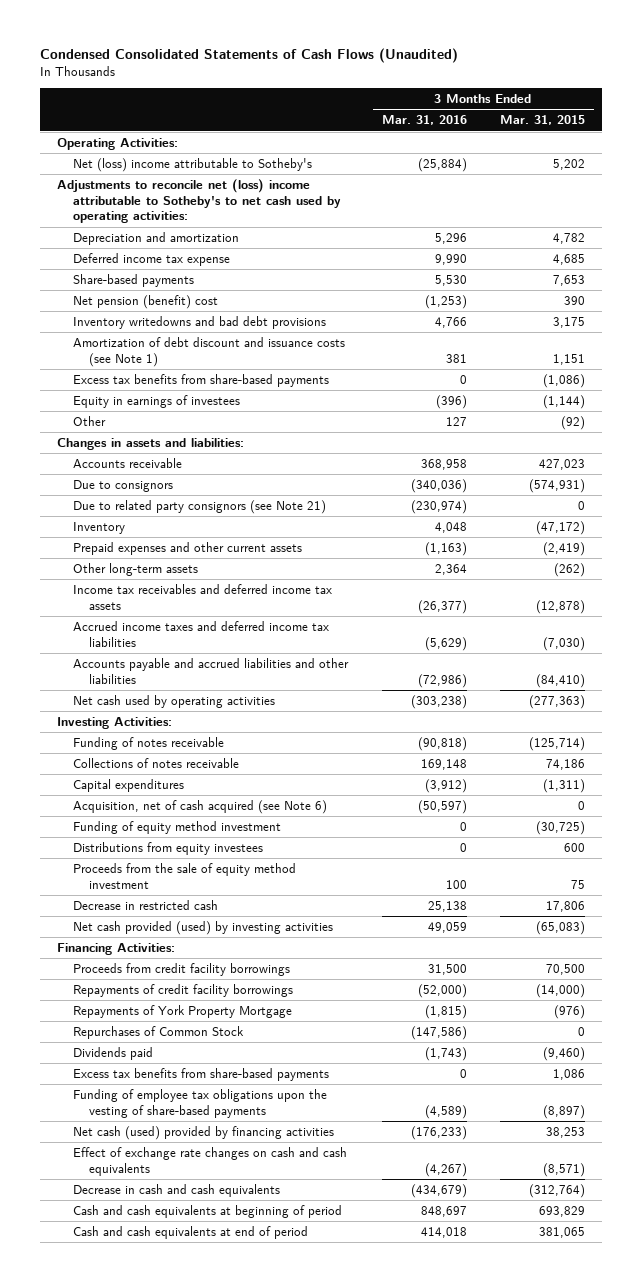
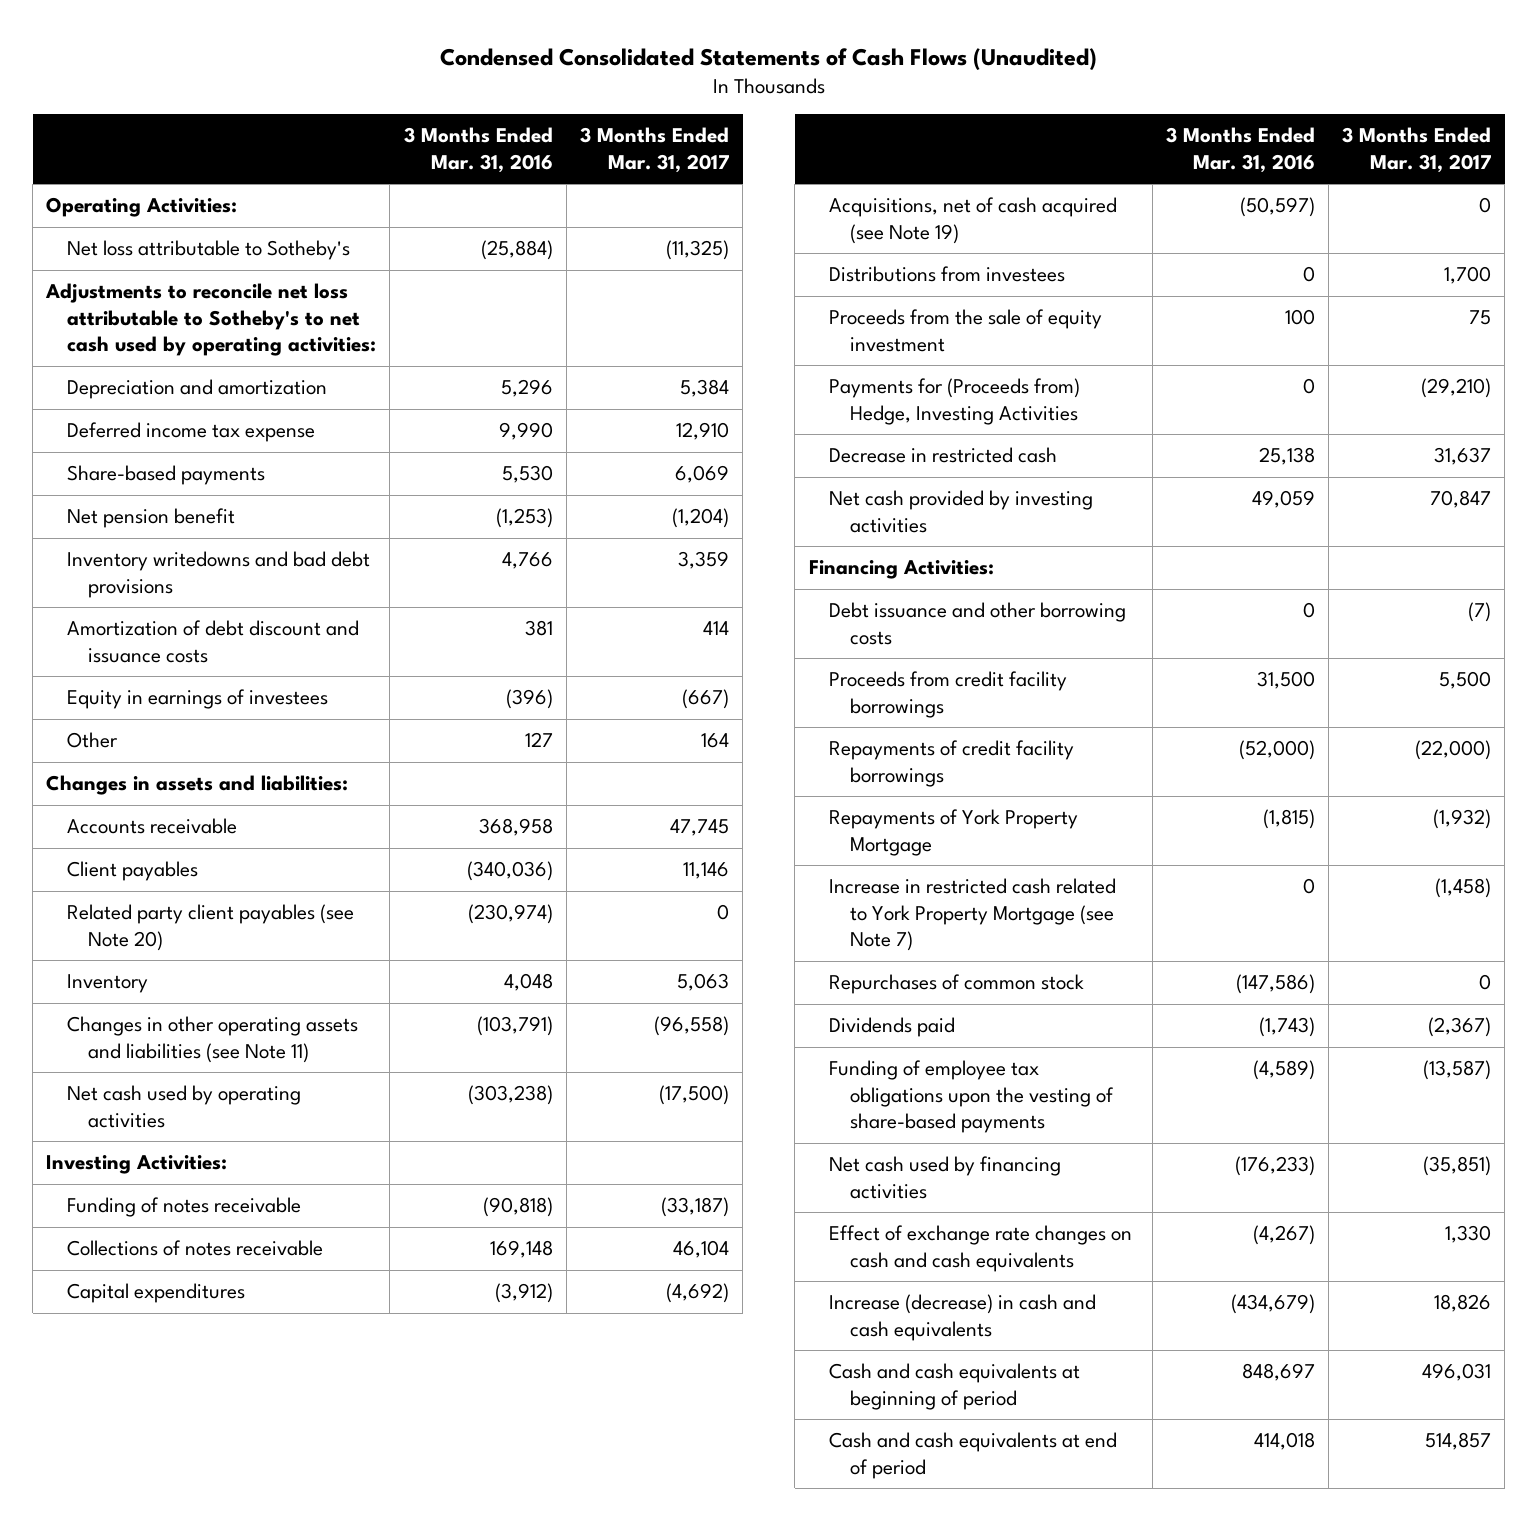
- | 3 Months Ended Mar. 31, 2016 | 3 Months Ended Mar. 31, 2015
+ | 3 Months Ended Mar. 31, 2016 | 3 Months Ended Mar. 31, 2017
- Net (loss) income attributable to Sotheby's | (25,884) | 5,202
- Adjustments to reconcile net (loss) income attributable to Sotheby's to net cash used by operating activities:
+ Net loss attributable to Sotheby's | (25,884) | (11,325)
+ Adjustments to reconcile net loss attributable to Sotheby's to net cash used by operating activities:
- Net pension (benefit) cost | (1,253) | 390
+ Net pension benefit | (1,253) | (1,204)
- Amortization of debt discount and issuance costs (see Note 1) | 381 | 1,151
- Excess tax benefits from share-based payments | 0 | (1,086)
+ Amortization of debt discount and issuance costs | 381 | 414
- Due to consignors | (340,036) | (574,931)
- Due to related party consignors (see Note 21) | (230,974) | 0
+ Client payables | (340,036) | 11,146
+ Related party client payables (see Note 20) | (230,974) | 0
- Prepaid expenses and other current assets | (1,163) | (2,419)
- Other long-term assets | 2,364 | (262)
- Income tax receivables and deferred income tax assets | (26,377) | (12,878)
- Accrued income taxes and deferred income tax liabilities | (5,629) | (7,030)
- Accounts payable and accrued liabilities and other liabilities | (72,986) | (84,410)
+ Changes in other operating assets and liabilities (see Note 11) | (103,791) | (96,558)
- Acquisition, net of cash acquired (see Note 6) | (50,597) | 0
- Funding of equity method investment | 0 | (30,725)
- Distributions from equity investees | 0 | 600
- Proceeds from the sale of equity method investment | 100 | 75
+ Acquisitions, net of cash acquired (see Note 19) | (50,597) | 0
+ Distributions from investees | 0 | 1,700
+ Proceeds from the sale of equity investment | 100 | 75
+ Payments for (Proceeds from) Hedge, Investing Activities | 0 | (29,210)
- Net cash provided (used) by investing activities | 49,059 | (65,083)
+ Net cash provided by investing activities | 49,059 | 70,847
+ Debt issuance and other borrowing costs | 0 | (7)
- Repurchases of Common Stock | (147,586) | 0
+ Increase in restricted cash related to York Property Mortgage (see Note 7) | 0 | (1,458)
+ Repurchases of common stock | (147,586) | 0
- Excess tax benefits from share-based payments | 0 | 1,086
- Net cash (used) provided by financing activities | (176,233) | 38,253
+ Net cash used by financing activities | (176,233) | (35,851)
- Decrease in cash and cash equivalents | (434,679) | (312,764)
+ Increase (decrease) in cash and cash equivalents | (434,679) | 18,826

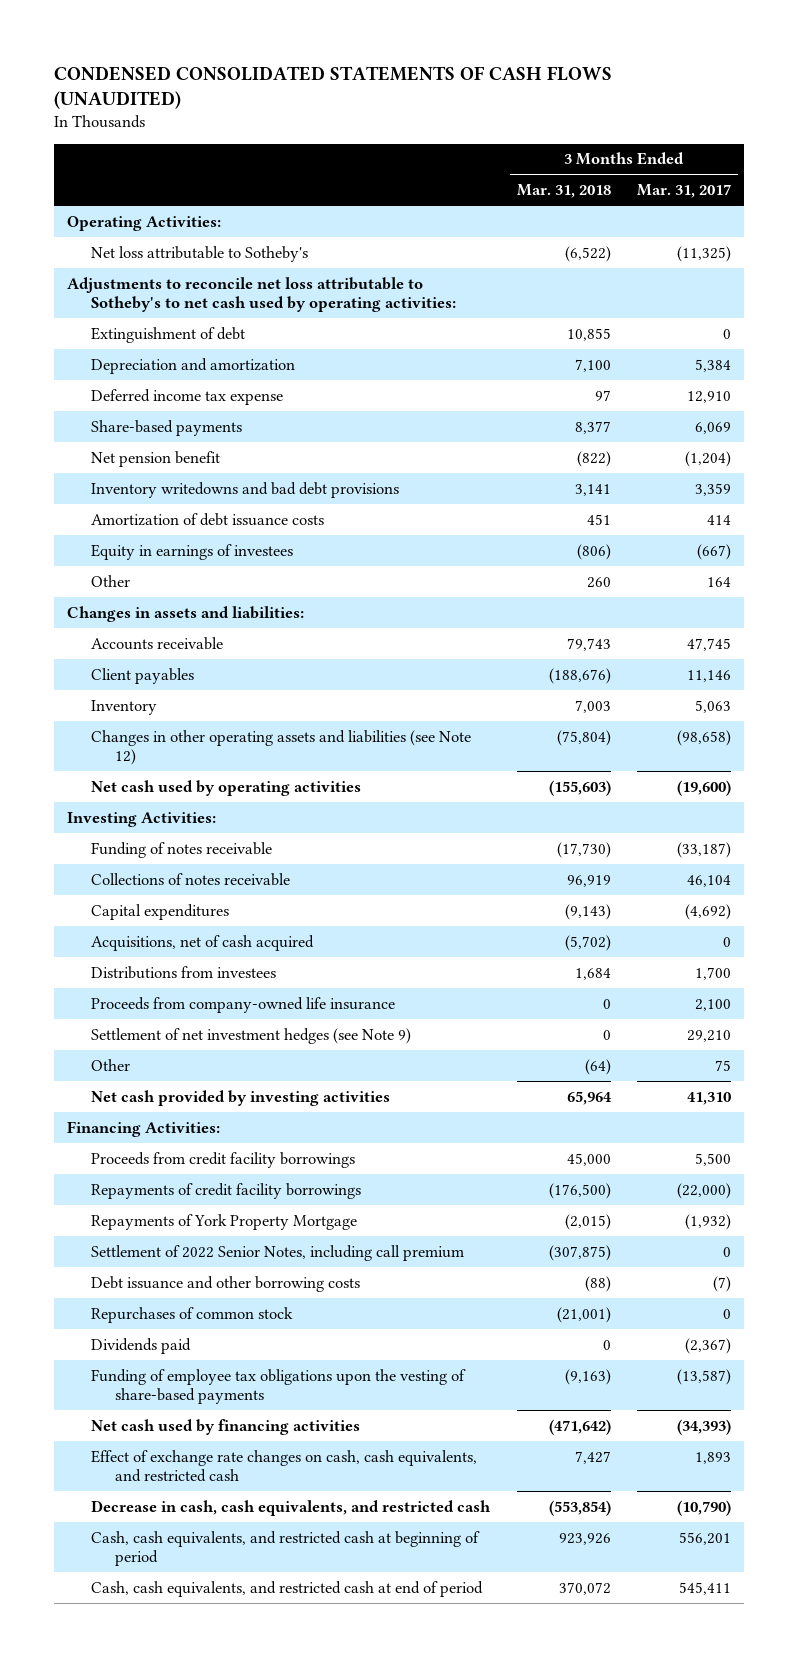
- Condensed Consolidated Statements of Cash Flows (Unaudited)
+ CONDENSED CONSOLIDATED STATEMENTS OF CASH FLOWS (UNAUDITED)
- | 3 Months Ended Mar. 31, 2016 | 3 Months Ended Mar. 31, 2017
+ | 3 Months Ended Mar. 31, 2018 | 3 Months Ended Mar. 31, 2017
+ Extinguishment of debt | 10,855 | 0
- Amortization of debt discount and issuance costs | 381 | 414
+ Amortization of debt issuance costs | 451 | 414
- Related party client payables (see Note 20) | (230,974) | 0
- Changes in other operating assets and liabilities (see Note 11) | (103,791) | (96,558)
- Net cash used by operating activities | (303,238) | (17,500)
+ Changes in other operating assets and liabilities (see Note 12) | (75,804) | (98,658)
+ Net cash used by operating activities | (155,603) | (19,600)
- Acquisitions, net of cash acquired (see Note 19) | (50,597) | 0
+ Acquisitions, net of cash acquired | (5,702) | 0
- Proceeds from the sale of equity investment | 100 | 75
- Payments for (Proceeds from) Hedge, Investing Activities | 0 | (29,210)
- Decrease in restricted cash | 25,138 | 31,637
- Net cash provided by investing activities | 49,059 | 70,847
+ Proceeds from company-owned life insurance | 0 | 2,100
+ Settlement of net investment hedges (see Note 9) | 0 | 29,210
+ Other | (64) | 75
+ Net cash provided by investing activities | 65,964 | 41,310
- Increase in restricted cash related to York Property Mortgage (see Note 7) | 0 | (1,458)
+ Settlement of 2022 Senior Notes, including call premium | (307,875) | 0
moved down: Debt issuance and other borrowing costs | (88) | (7)
- Net cash used by financing activities | (176,233) | (35,851)
- Effect of exchange rate changes on cash and cash equivalents | (4,267) | 1,330
- Increase (decrease) in cash and cash equivalents | (434,679) | 18,826
- Cash and cash equivalents at beginning of period | 848,697 | 496,031
- Cash and cash equivalents at end of period | 414,018 | 514,857
+ Net cash used by financing activities | (471,642) | (34,393)
+ Effect of exchange rate changes on cash, cash equivalents, and restricted cash | 7,427 | 1,893
+ Decrease in cash, cash equivalents, and restricted cash | (553,854) | (10,790)
+ Cash, cash equivalents, and restricted cash at beginning of period | 923,926 | 556,201
+ Cash, cash equivalents, and restricted cash at end of period | 370,072 | 545,411

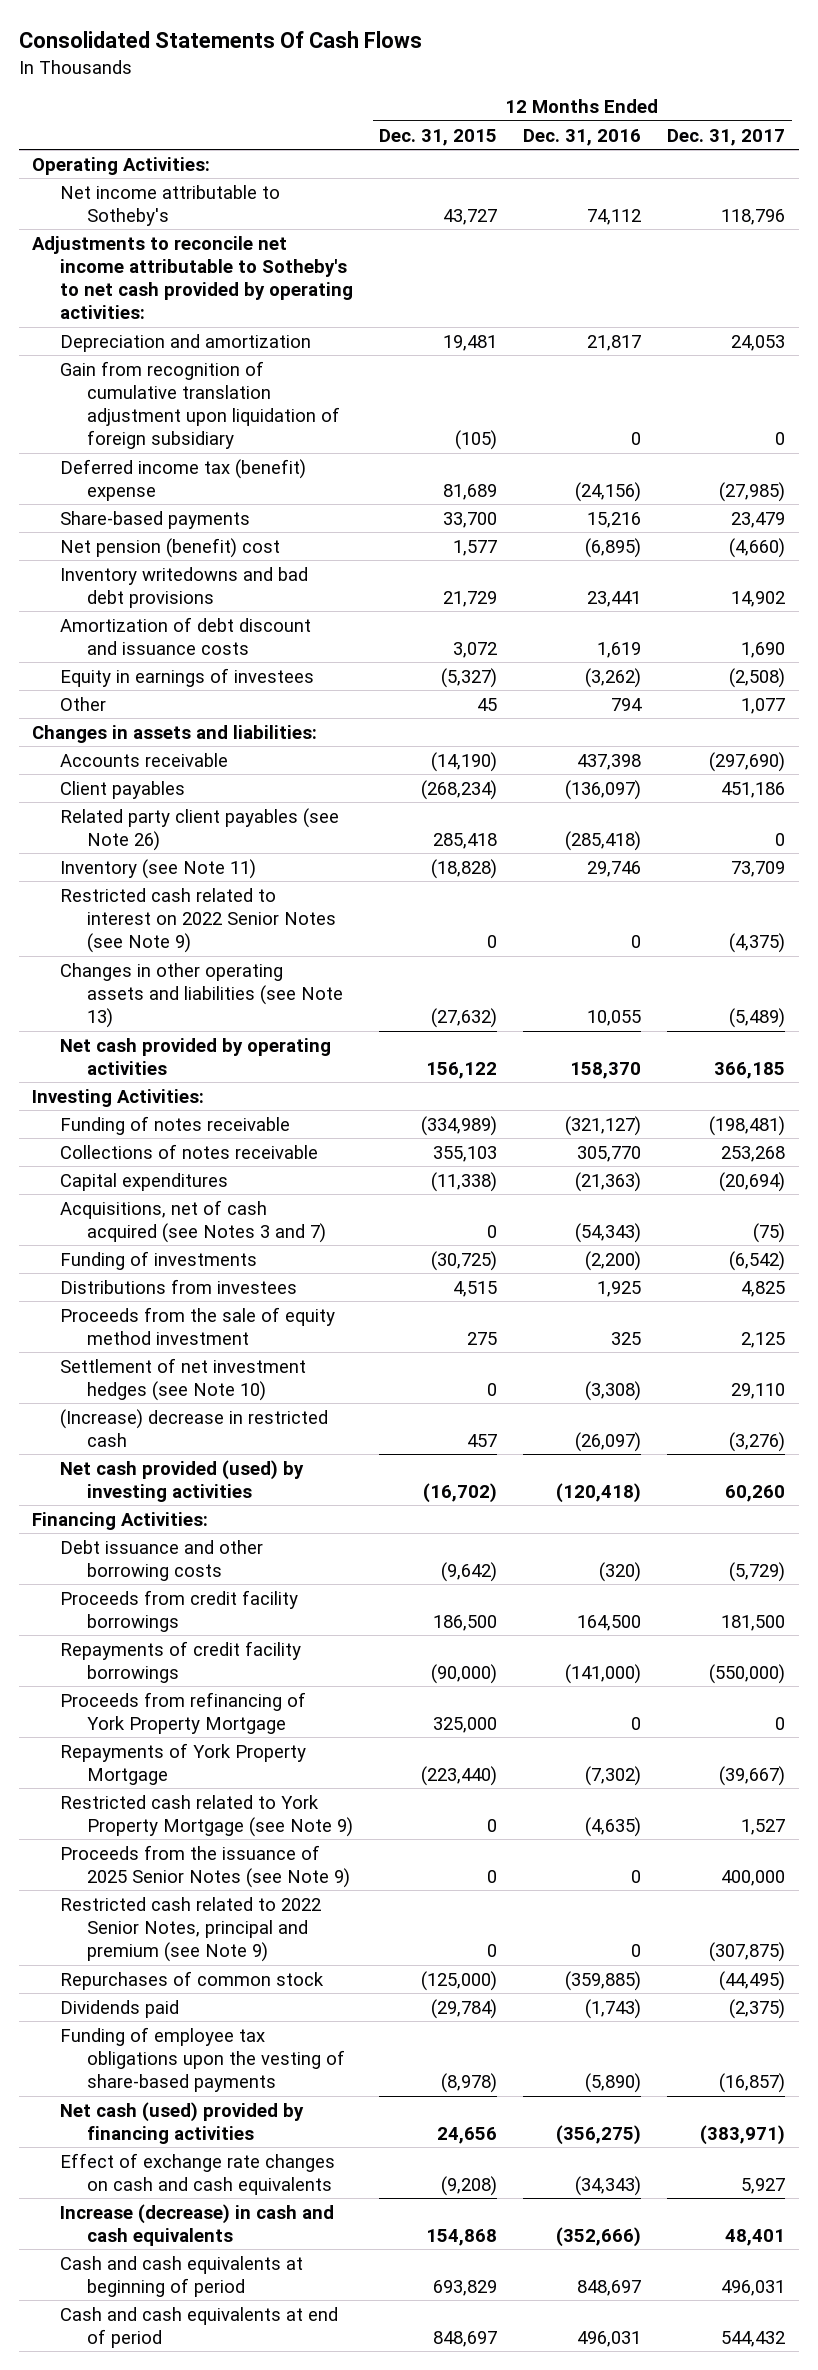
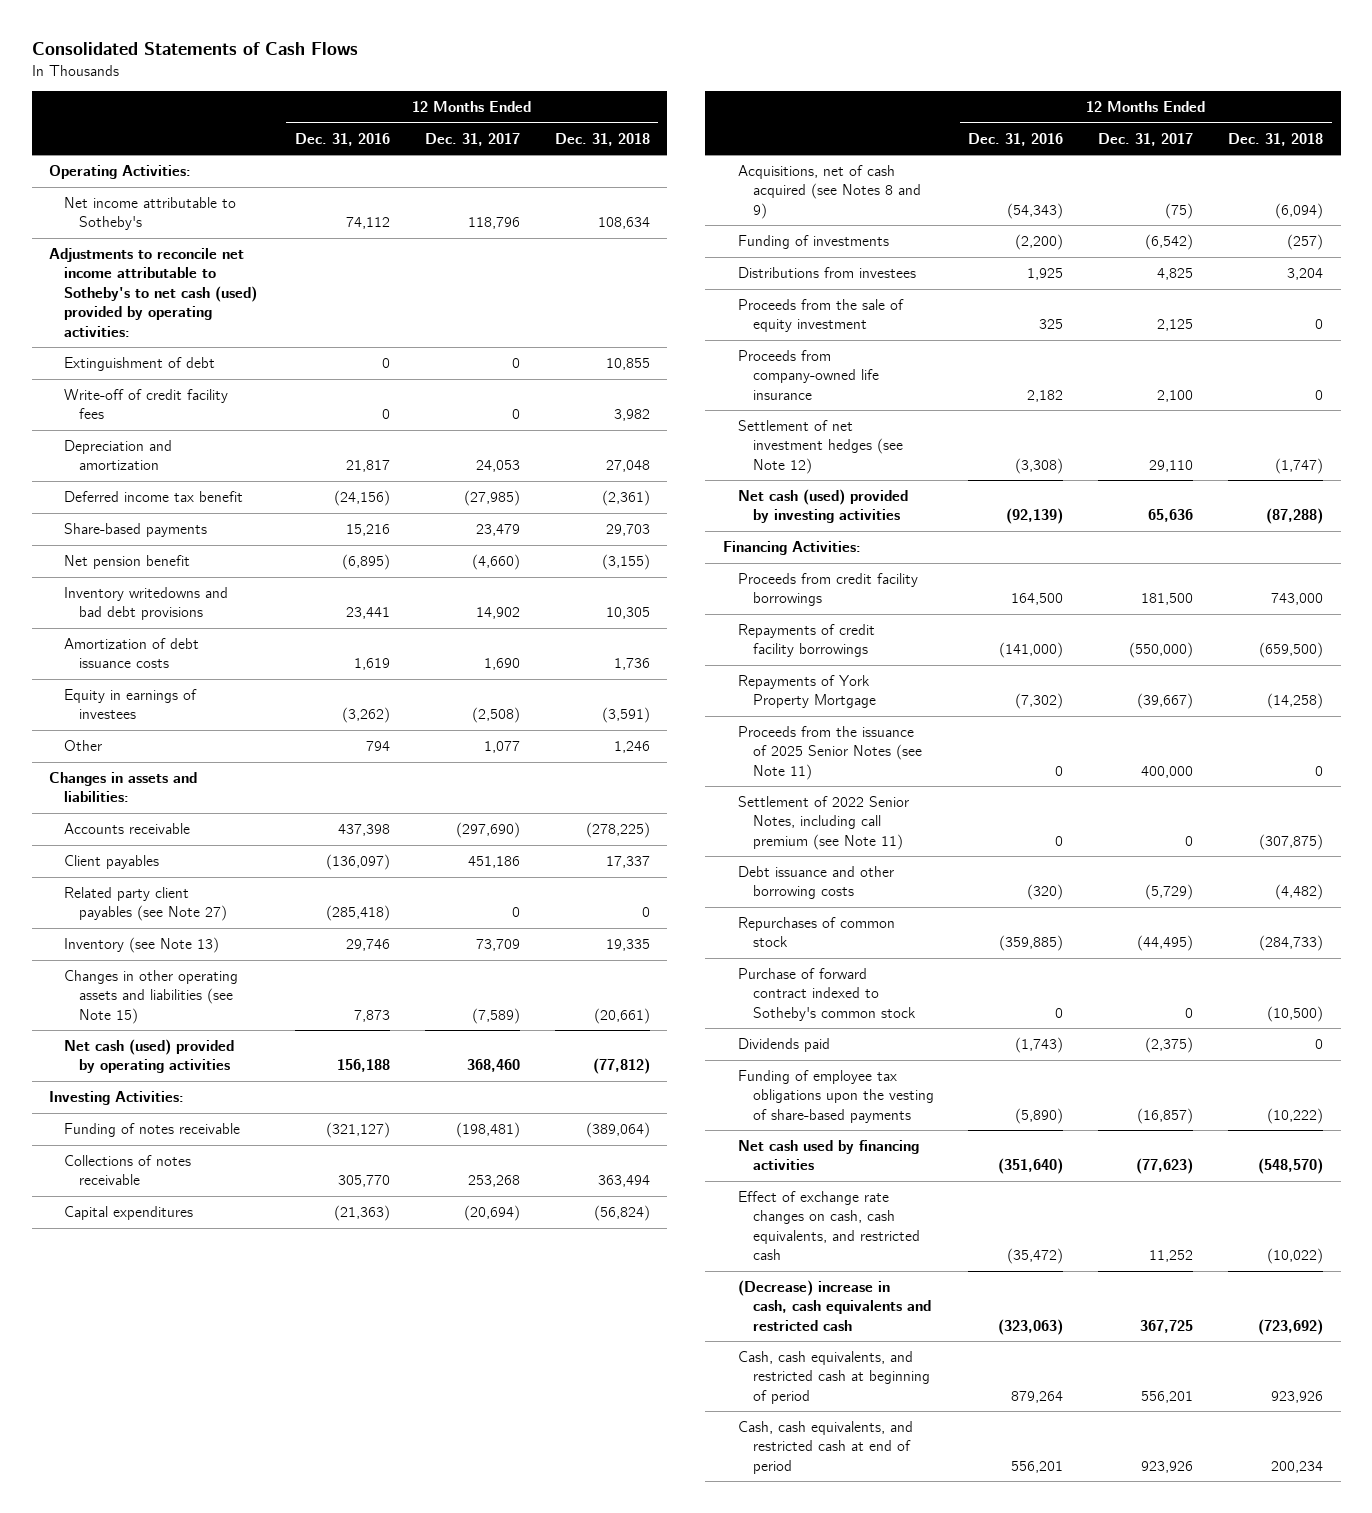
- Consolidated Statements Of Cash Flows
+ Consolidated Statements of Cash Flows
- | 12 Months Ended Dec. 31, 2015 | 12 Months Ended Dec. 31, 2016 | 12 Months Ended Dec. 31, 2017
+ | 12 Months Ended Dec. 31, 2016 | 12 Months Ended Dec. 31, 2017 | 12 Months Ended Dec. 31, 2018
- Adjustments to reconcile net income attributable to Sotheby's to net cash provided by operating activities:
+ Adjustments to reconcile net income attributable to Sotheby's to net cash (used) provided by operating activities:
+ Extinguishment of debt | 0 | 0 | 10,855
+ Write-off of credit facility fees | 0 | 0 | 3,982
- Gain from recognition of cumulative translation adjustment upon liquidation of foreign subsidiary | (105) | 0 | 0
- Deferred income tax (benefit) expense | 81,689 | (24,156) | (27,985)
+ Deferred income tax benefit | (24,156) | (27,985) | (2,361)
- Net pension (benefit) cost | 1,577 | (6,895) | (4,660)
+ Net pension benefit | (6,895) | (4,660) | (3,155)
- Amortization of debt discount and issuance costs | 3,072 | 1,619 | 1,690
+ Amortization of debt issuance costs | 1,619 | 1,690 | 1,736
- Related party client payables (see Note 26) | 285,418 | (285,418) | 0
- Inventory (see Note 11) | (18,828) | 29,746 | 73,709
- Restricted cash related to interest on 2022 Senior Notes (see Note 9) | 0 | 0 | (4,375)
- Changes in other operating assets and liabilities (see Note 13) | (27,632) | 10,055 | (5,489)
- Net cash provided by operating activities | 156,122 | 158,370 | 366,185
+ Related party client payables (see Note 27) | (285,418) | 0 | 0
+ Inventory (see Note 13) | 29,746 | 73,709 | 19,335
+ Changes in other operating assets and liabilities (see Note 15) | 7,873 | (7,589) | (20,661)
+ Net cash (used) provided by operating activities | 156,188 | 368,460 | (77,812)
- Acquisitions, net of cash acquired (see Notes 3 and 7) | 0 | (54,343) | (75)
+ Acquisitions, net of cash acquired (see Notes 8 and 9) | (54,343) | (75) | (6,094)
- Proceeds from the sale of equity method investment | 275 | 325 | 2,125
- Settlement of net investment hedges (see Note 10) | 0 | (3,308) | 29,110
- (Increase) decrease in restricted cash | 457 | (26,097) | (3,276)
- Net cash provided (used) by investing activities | (16,702) | (120,418) | 60,260
+ Proceeds from the sale of equity investment | 325 | 2,125 | 0
+ Proceeds from company-owned life insurance | 2,182 | 2,100 | 0
+ Settlement of net investment hedges (see Note 12) | (3,308) | 29,110 | (1,747)
+ Net cash (used) provided by investing activities | (92,139) | 65,636 | (87,288)
- Proceeds from refinancing of York Property Mortgage | 325,000 | 0 | 0
- Restricted cash related to York Property Mortgage (see Note 9) | 0 | (4,635) | 1,527
- Proceeds from the issuance of 2025 Senior Notes (see Note 9) | 0 | 0 | 400,000
- Restricted cash related to 2022 Senior Notes, principal and premium (see Note 9) | 0 | 0 | (307,875)
+ Proceeds from the issuance of 2025 Senior Notes (see Note 11) | 0 | 400,000 | 0
+ Settlement of 2022 Senior Notes, including call premium (see Note 11) | 0 | 0 | (307,875)
moved down: Debt issuance and other borrowing costs | (320) | (5,729) | (4,482)
+ Purchase of forward contract indexed to Sotheby's common stock | 0 | 0 | (10,500)
- Net cash (used) provided by financing activities | 24,656 | (356,275) | (383,971)
- Effect of exchange rate changes on cash and cash equivalents | (9,208) | (34,343) | 5,927
- Increase (decrease) in cash and cash equivalents | 154,868 | (352,666) | 48,401
- Cash and cash equivalents at beginning of period | 693,829 | 848,697 | 496,031
- Cash and cash equivalents at end of period | 848,697 | 496,031 | 544,432
+ Net cash used by financing activities | (351,640) | (77,623) | (548,570)
+ Effect of exchange rate changes on cash, cash equivalents, and restricted cash | (35,472) | 11,252 | (10,022)
+ (Decrease) increase in cash, cash equivalents and restricted cash | (323,063) | 367,725 | (723,692)
+ Cash, cash equivalents, and restricted cash at beginning of period | 879,264 | 556,201 | 923,926
+ Cash, cash equivalents, and restricted cash at end of period | 556,201 | 923,926 | 200,234

